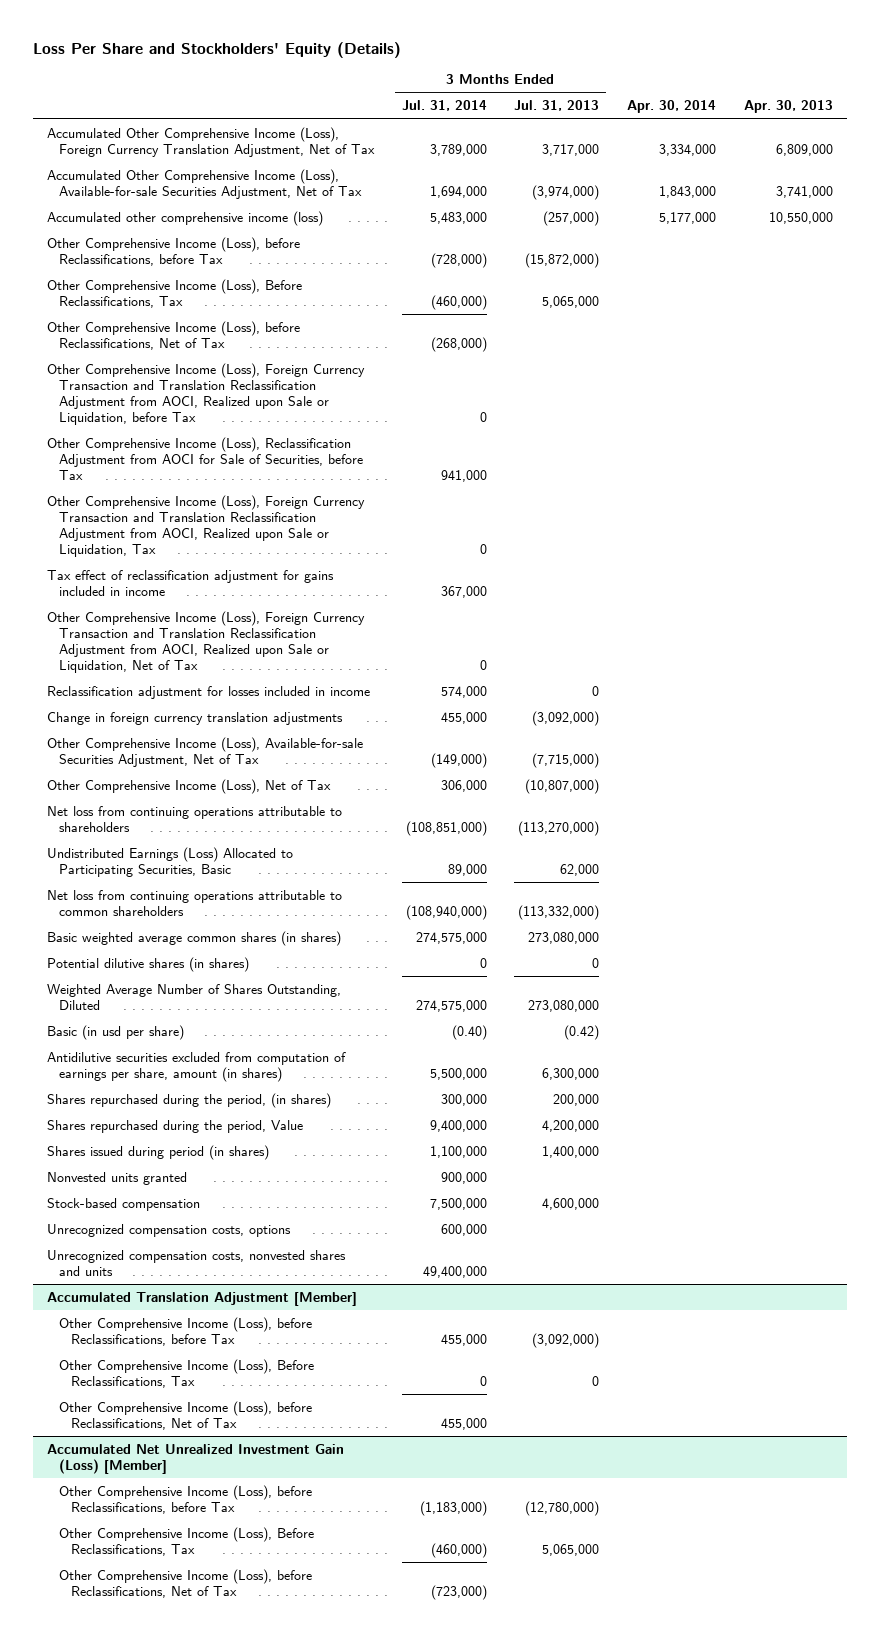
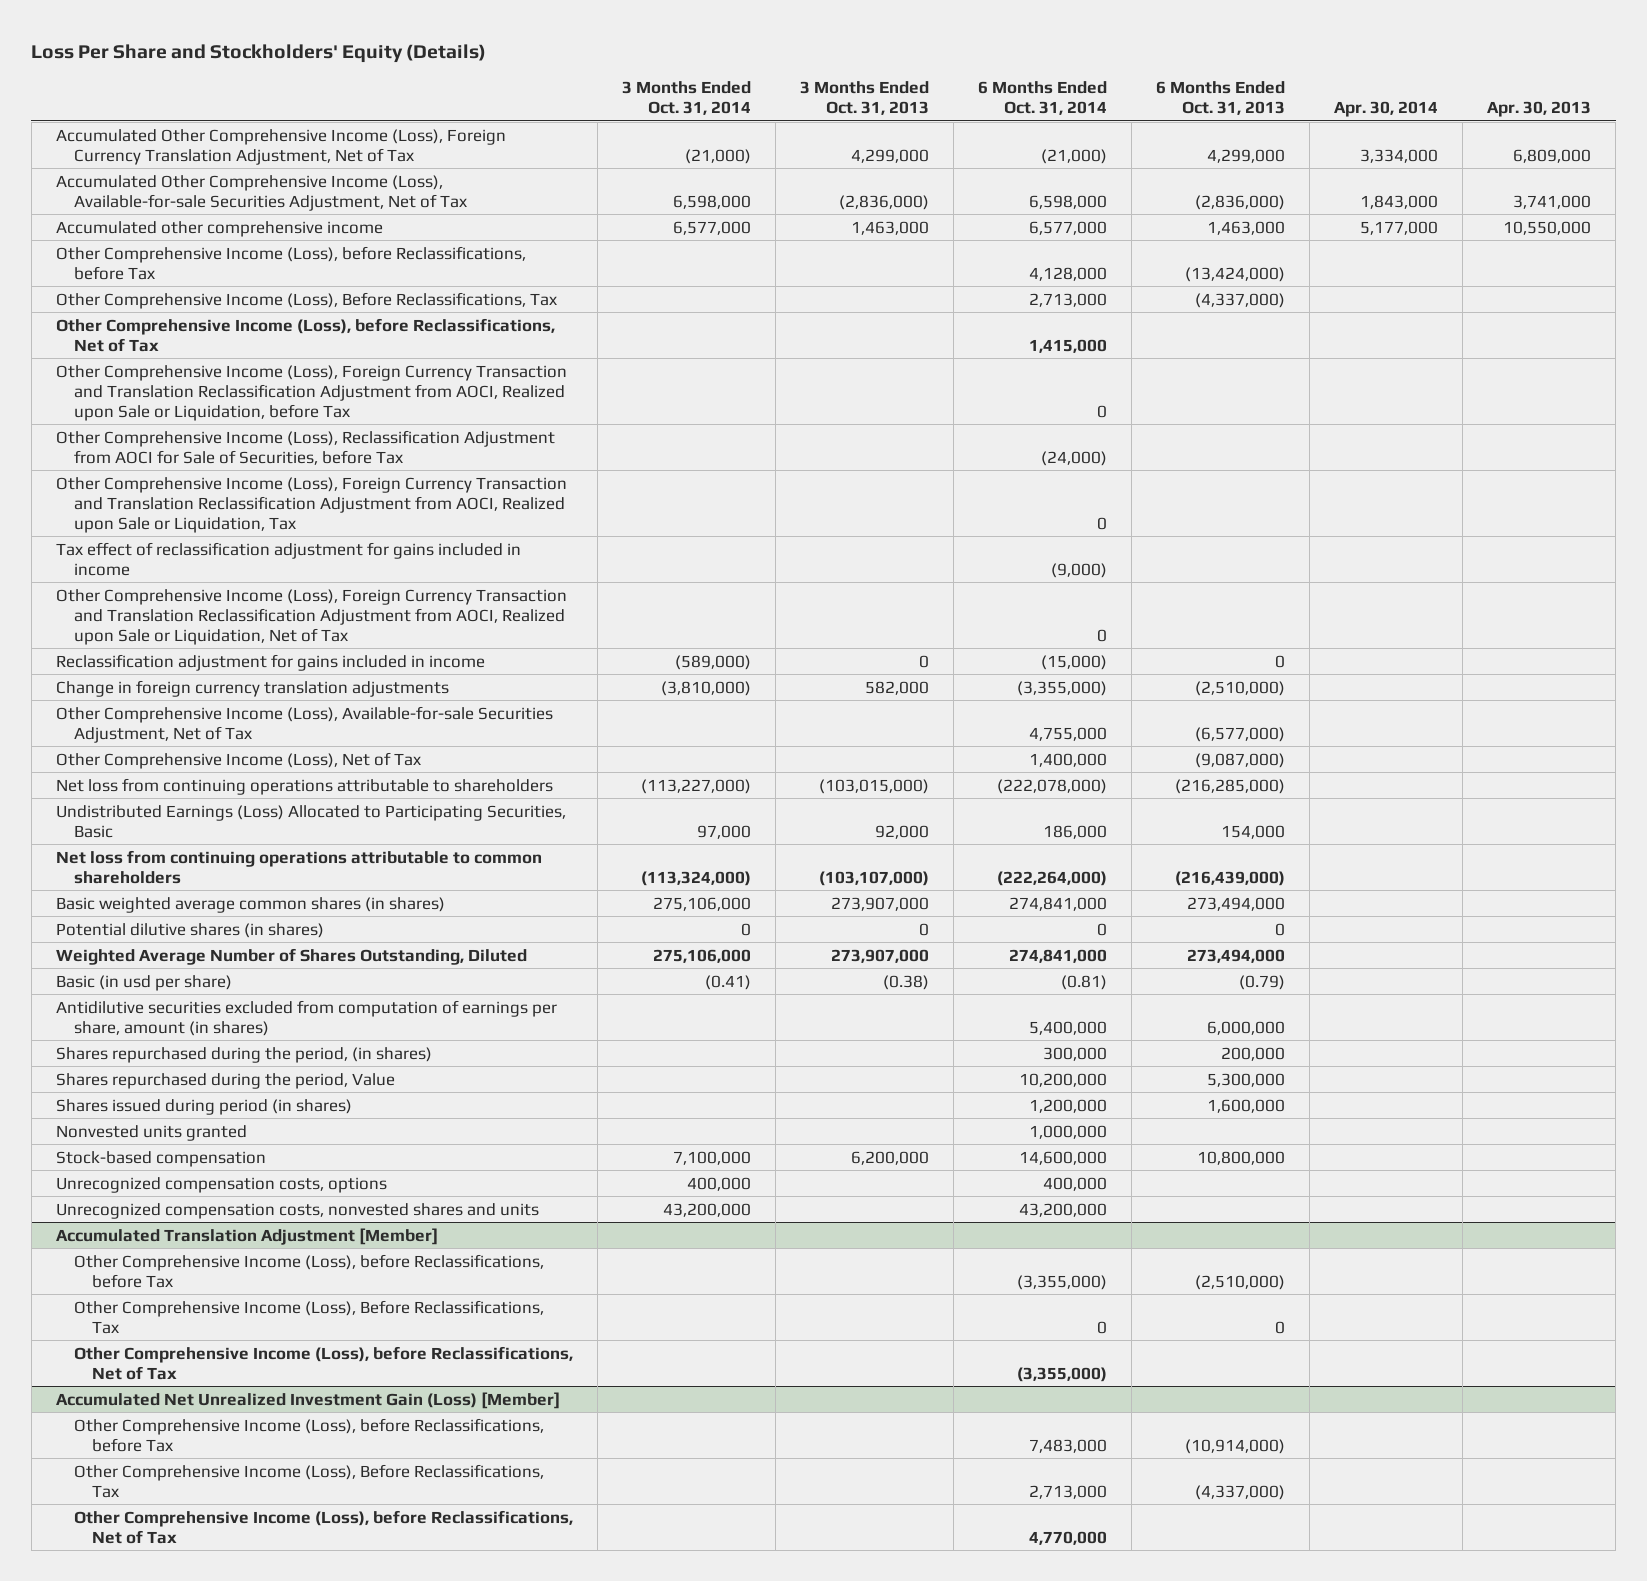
- | 3 Months Ended Jul. 31, 2014 | 3 Months Ended Jul. 31, 2013 | Apr. 30, 2014 | Apr. 30, 2013
+ | 3 Months Ended Oct. 31, 2014 | 3 Months Ended Oct. 31, 2013 | 6 Months Ended Oct. 31, 2014 | 6 Months Ended Oct. 31, 2013 | Apr. 30, 2014 | Apr. 30, 2013
- Accumulated other comprehensive income (loss) | 5,483,000 | (257,000) | 5,177,000 | 10,550,000
+ Accumulated other comprehensive income | 6,577,000 | 1,463,000 | 6,577,000 | 1,463,000 | 5,177,000 | 10,550,000
- Reclassification adjustment for losses included in income | 574,000 | 0 | |
+ Reclassification adjustment for gains included in income | (589,000) | 0 | (15,000) | 0 | |

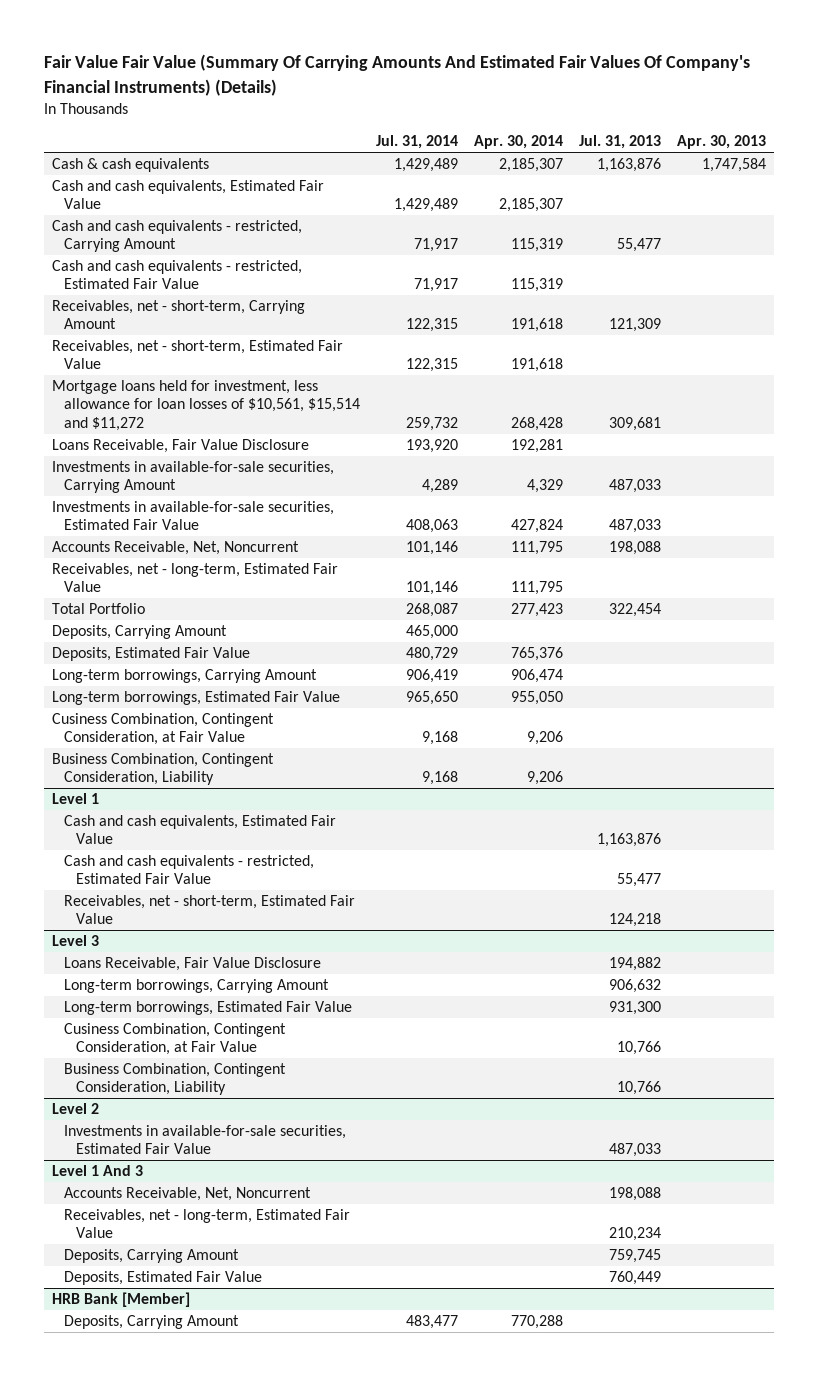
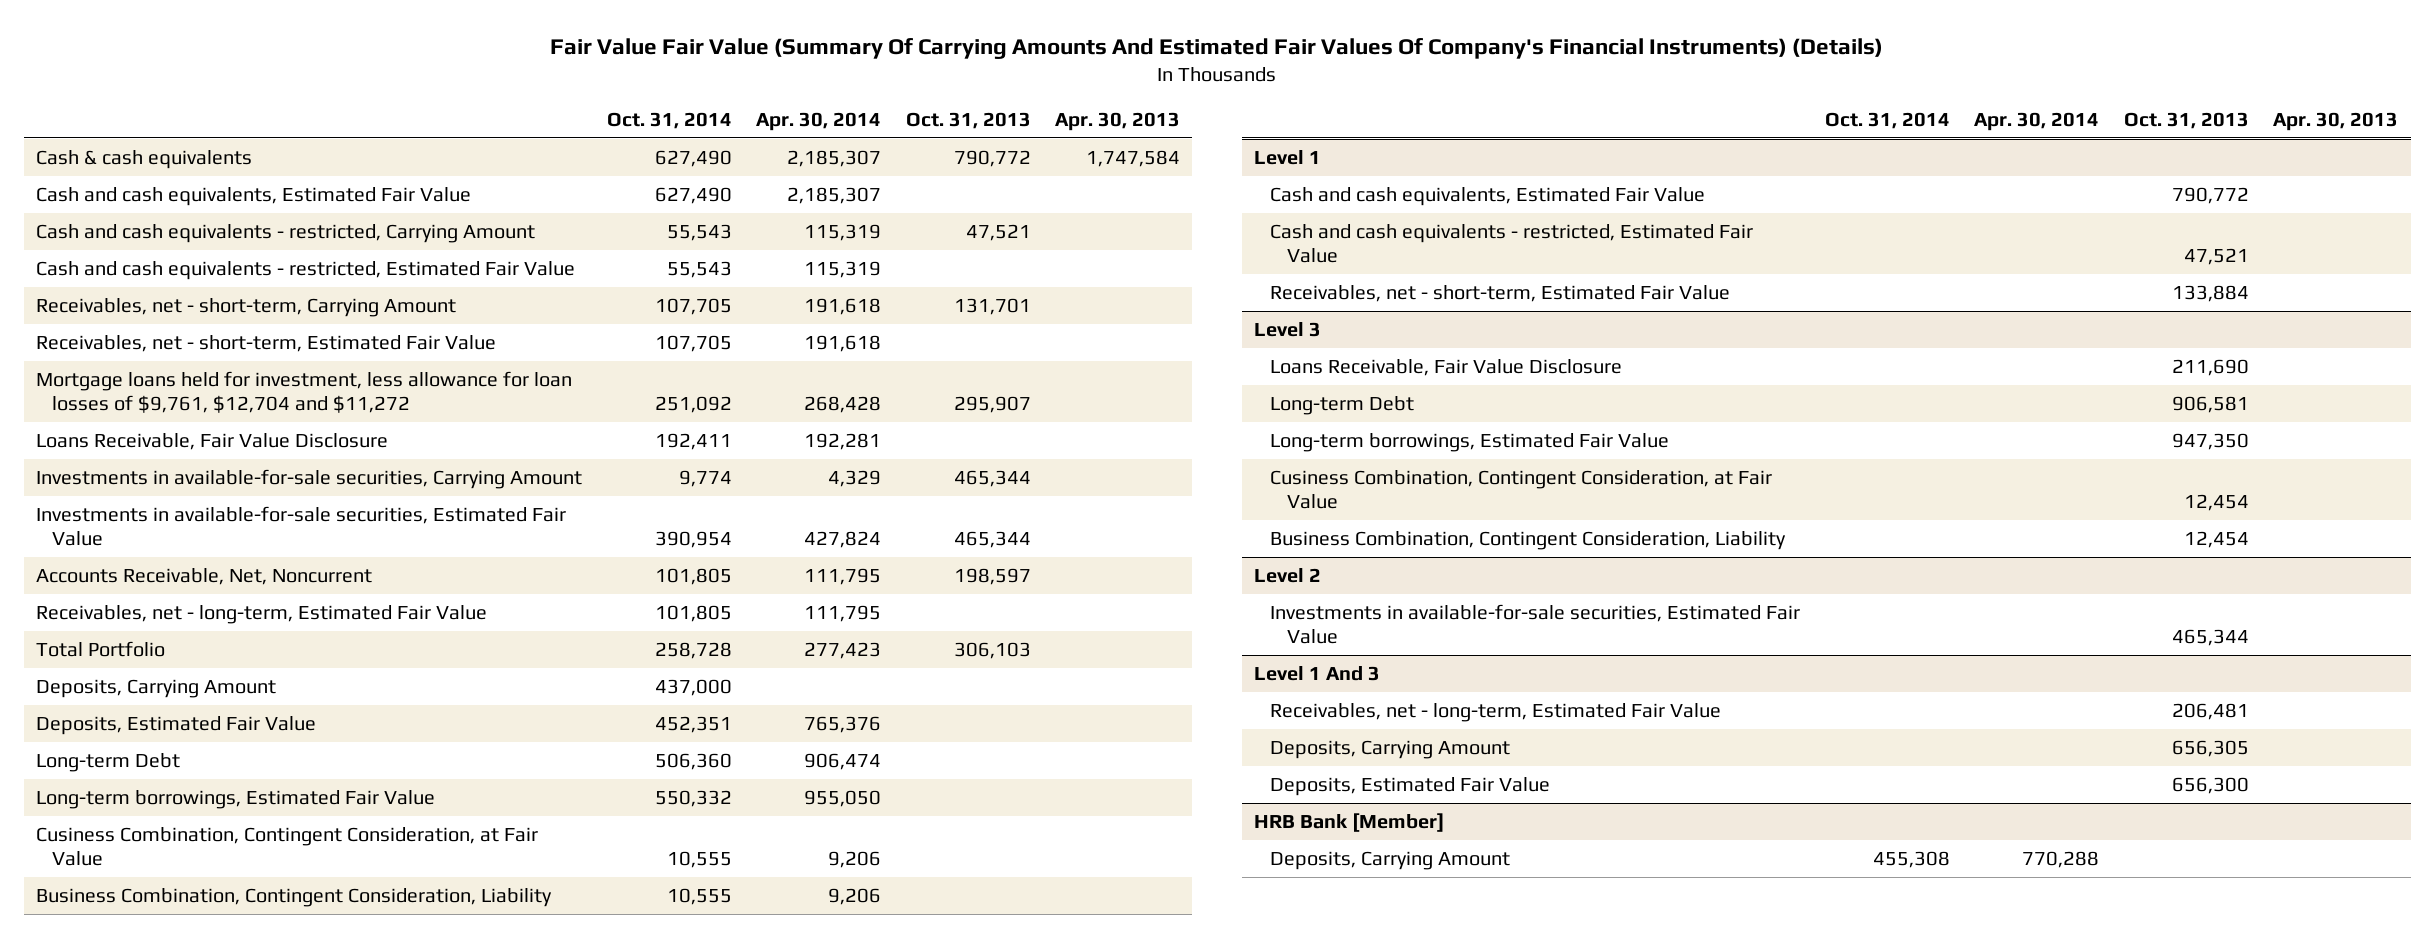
- | Jul. 31, 2014 | Apr. 30, 2014 | Jul. 31, 2013 | Apr. 30, 2013
+ | Oct. 31, 2014 | Apr. 30, 2014 | Oct. 31, 2013 | Apr. 30, 2013
- Mortgage loans held for investment, less allowance for loan losses of $10,561, $15,514 and $11,272 | 259,732 | 268,428 | 309,681 |
+ Mortgage loans held for investment, less allowance for loan losses of $9,761, $12,704 and $11,272 | 251,092 | 268,428 | 295,907 |
- Long-term borrowings, Carrying Amount | 906,419 | 906,474 | |
+ Long-term Debt | 506,360 | 906,474 | |
@ Level 3
- Long-term borrowings, Carrying Amount | | | 906,632 |
+ Long-term Debt | | | 906,581 |
@ Level 1 And 3
- Accounts Receivable, Net, Noncurrent | | | 198,088 |

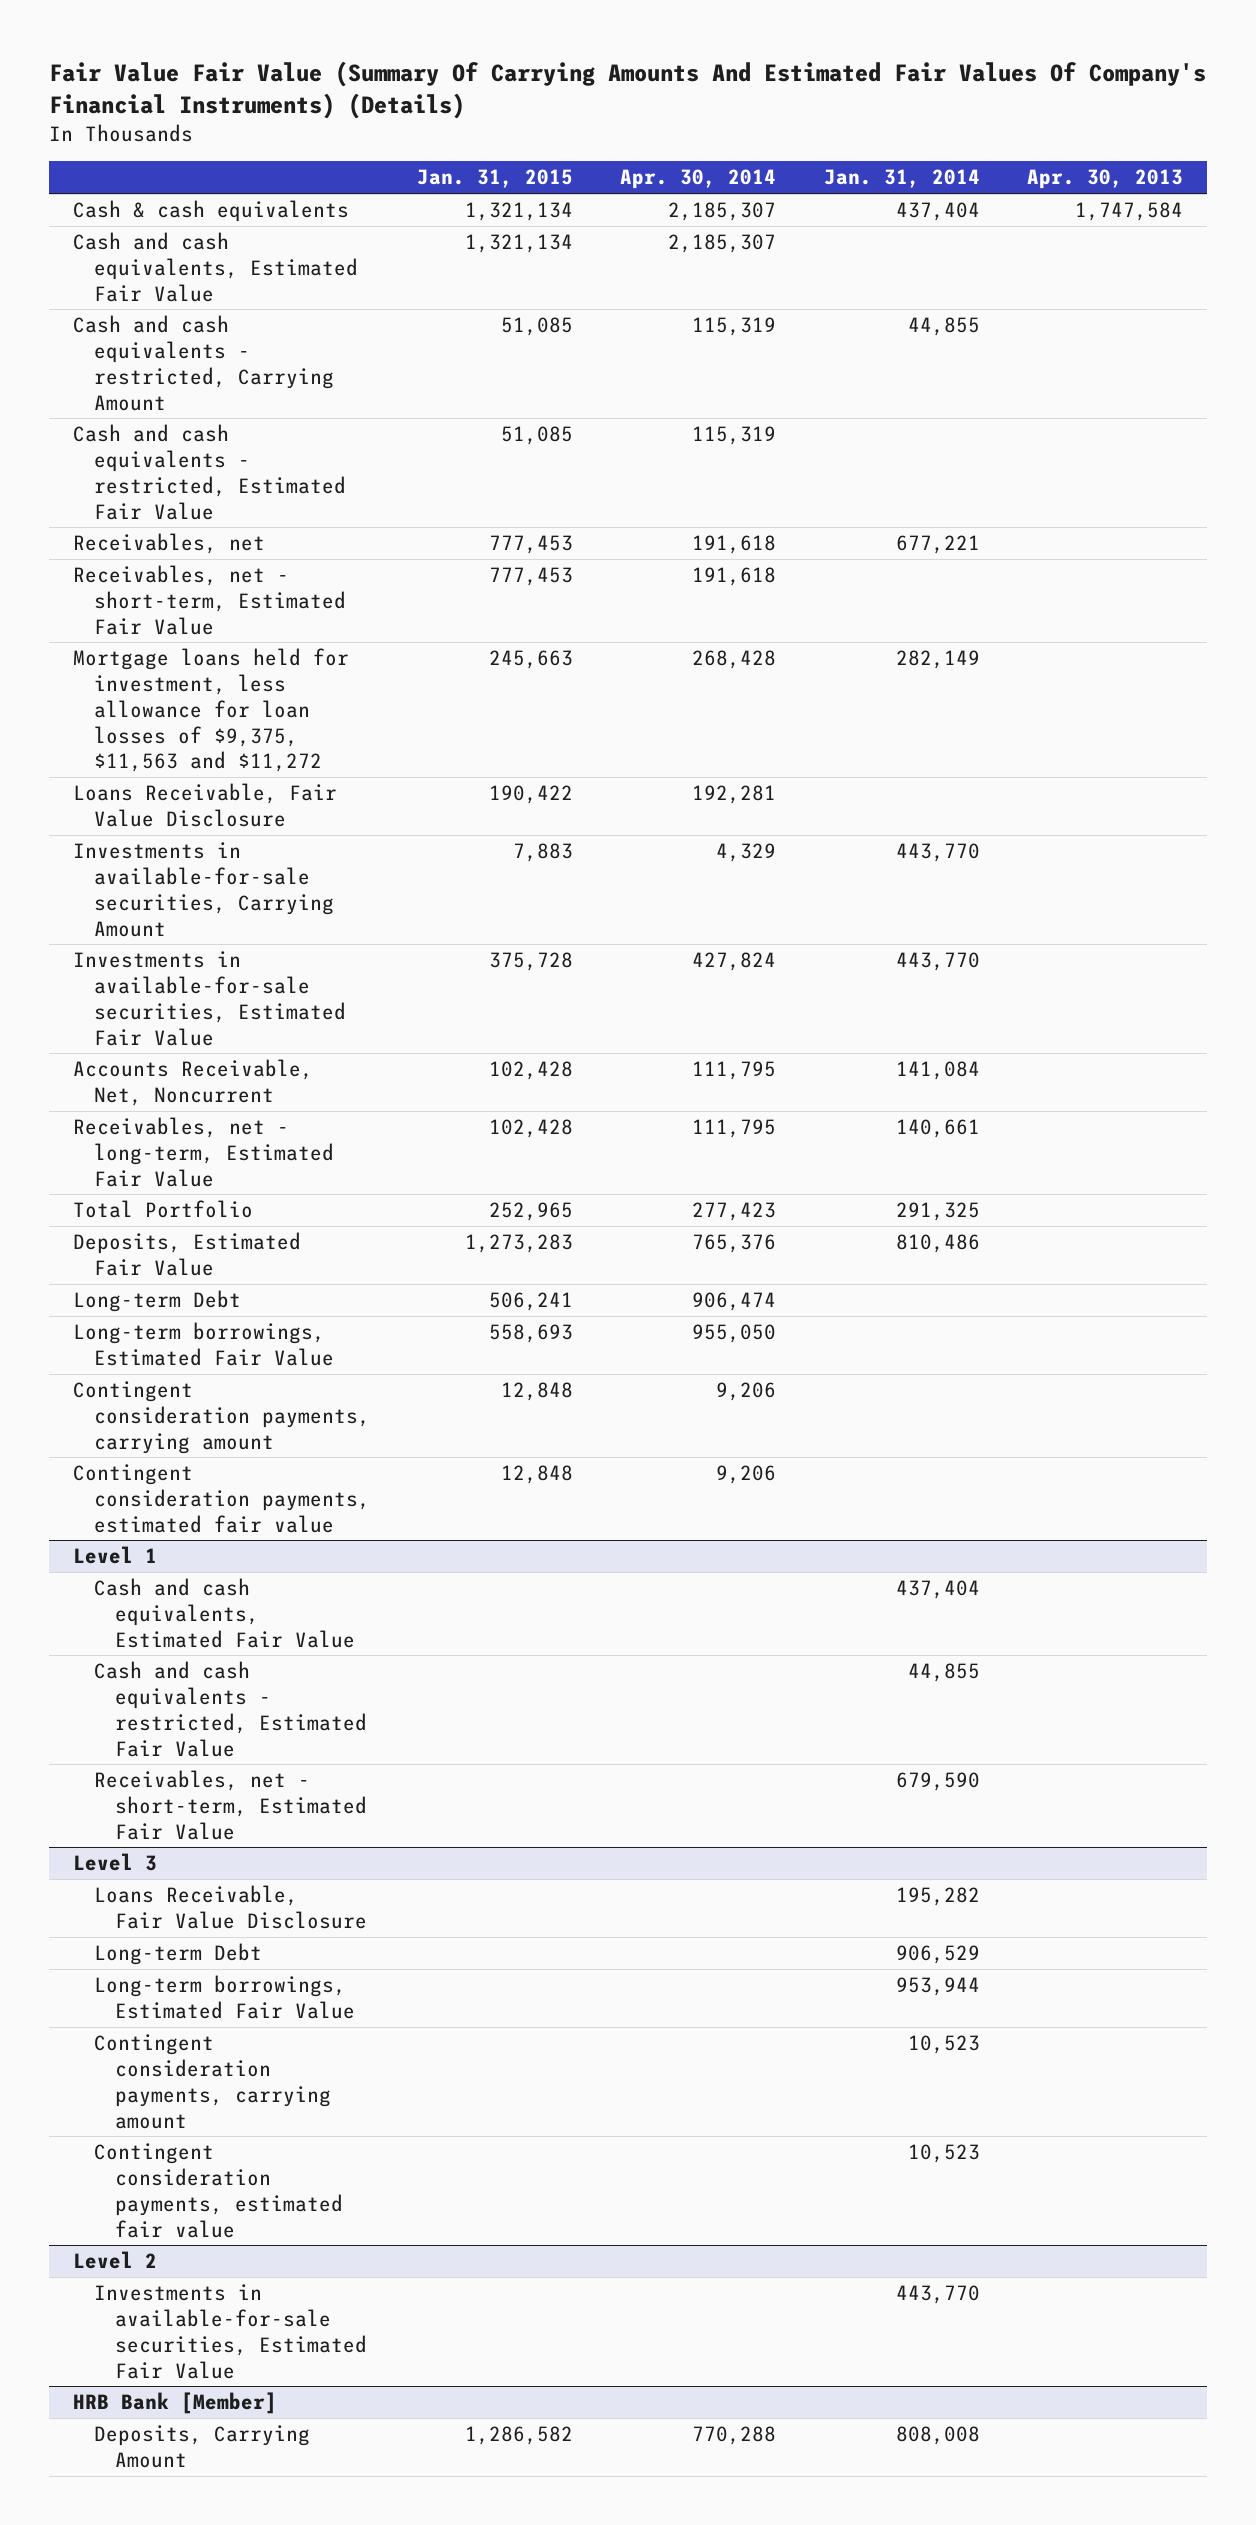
- | Oct. 31, 2014 | Apr. 30, 2014 | Oct. 31, 2013 | Apr. 30, 2013
+ | Jan. 31, 2015 | Apr. 30, 2014 | Jan. 31, 2014 | Apr. 30, 2013
- Receivables, net - short-term, Carrying Amount | 107,705 | 191,618 | 131,701 |
+ Receivables, net | 777,453 | 191,618 | 677,221 |
- Mortgage loans held for investment, less allowance for loan losses of $9,761, $12,704 and $11,272 | 251,092 | 268,428 | 295,907 |
+ Mortgage loans held for investment, less allowance for loan losses of $9,375, $11,563 and $11,272 | 245,663 | 268,428 | 282,149 |
- Deposits, Carrying Amount | 437,000 | | |
- Cusiness Combination, Contingent Consideration, at Fair Value | 10,555 | 9,206 | |
- Business Combination, Contingent Consideration, Liability | 10,555 | 9,206 | |
+ Contingent consideration payments, carrying amount | 12,848 | 9,206 | |
+ Contingent consideration payments, estimated fair value | 12,848 | 9,206 | |
@ Level 3
- Cusiness Combination, Contingent Consideration, at Fair Value | | | 12,454 |
- Business Combination, Contingent Consideration, Liability | | | 12,454 |
+ Contingent consideration payments, carrying amount | | | 10,523 |
+ Contingent consideration payments, estimated fair value | | | 10,523 |
- Level 1 And 3
- Receivables, net - long-term, Estimated Fair Value | | | 206,481 |
- Deposits, Carrying Amount | | | 656,305 |
- Deposits, Estimated Fair Value | | | 656,300 |

